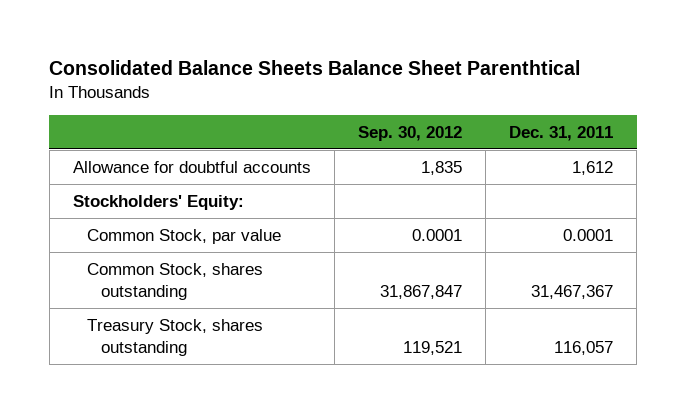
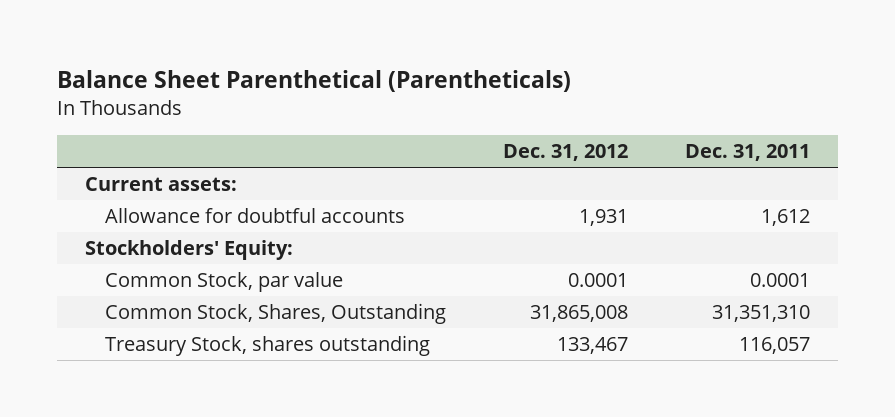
- Consolidated Balance Sheets Balance Sheet Parenthtical
+ Balance Sheet Parenthetical (Parentheticals)
- | Sep. 30, 2012 | Dec. 31, 2011
+ | Dec. 31, 2012 | Dec. 31, 2011
+ Current assets:
- Common Stock, shares outstanding | 31,867,847 | 31,467,367
+ Common Stock, Shares, Outstanding | 31,865,008 | 31,351,310

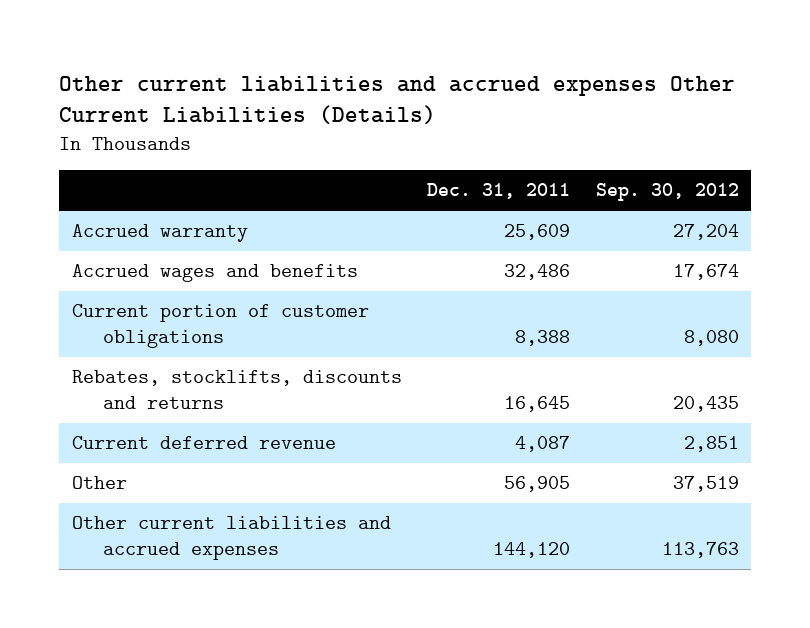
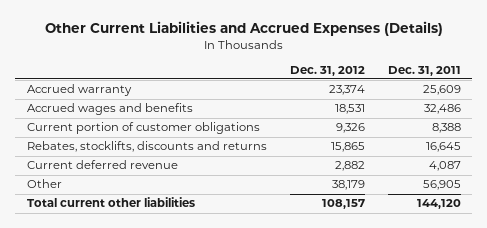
- Other current liabilities and accrued expenses Other Current Liabilities (Details)
+ Other Current Liabilities and Accrued Expenses (Details)
- | Dec. 31, 2011 | Sep. 30, 2012
+ | Dec. 31, 2012 | Dec. 31, 2011
- Other current liabilities and accrued expenses | 144,120 | 113,763
+ Total current other liabilities | 108,157 | 144,120

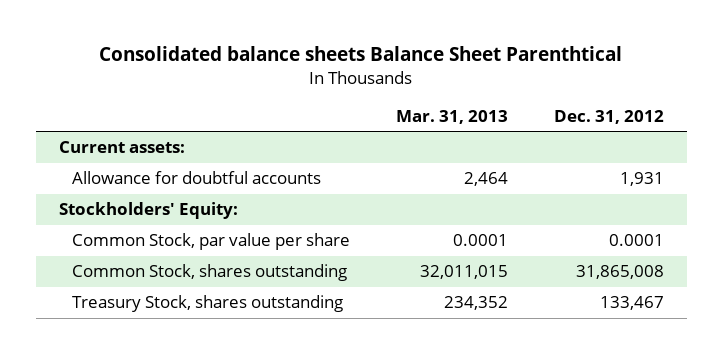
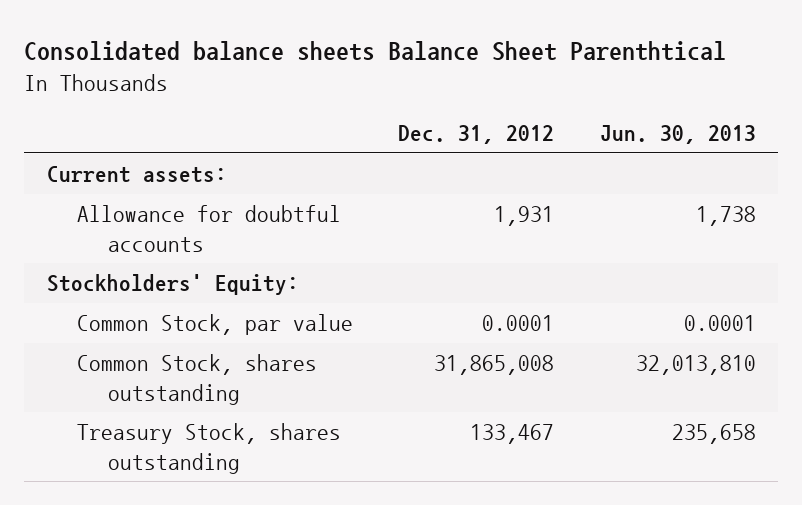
- | Mar. 31, 2013 | Dec. 31, 2012
+ | Dec. 31, 2012 | Jun. 30, 2013
- Common Stock, par value per share | 0.0001 | 0.0001
+ Common Stock, par value | 0.0001 | 0.0001

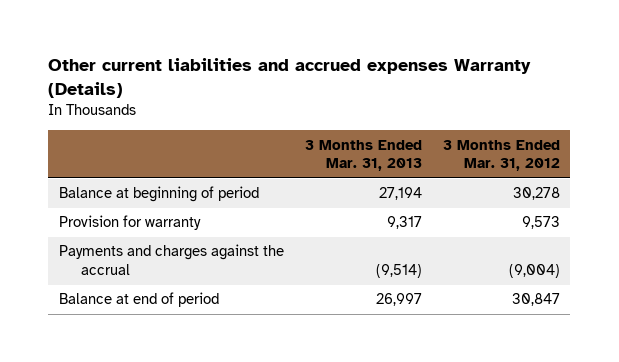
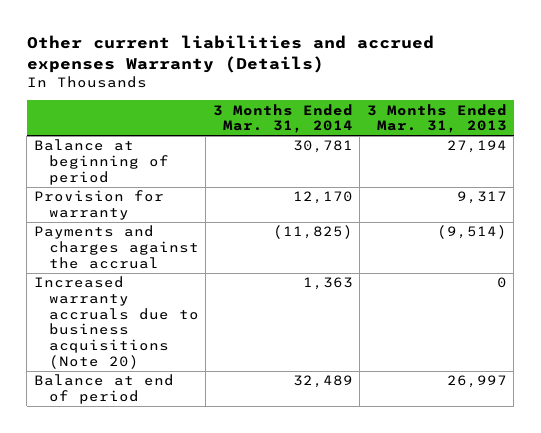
- | 3 Months Ended Mar. 31, 2013 | 3 Months Ended Mar. 31, 2012
+ | 3 Months Ended Mar. 31, 2014 | 3 Months Ended Mar. 31, 2013
+ Increased warranty accruals due to business acquisitions (Note 20) | 1,363 | 0

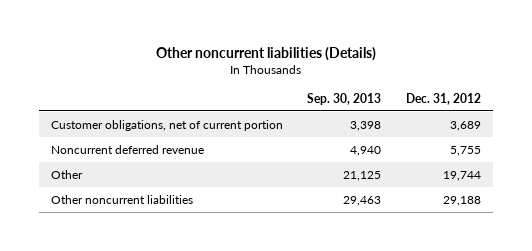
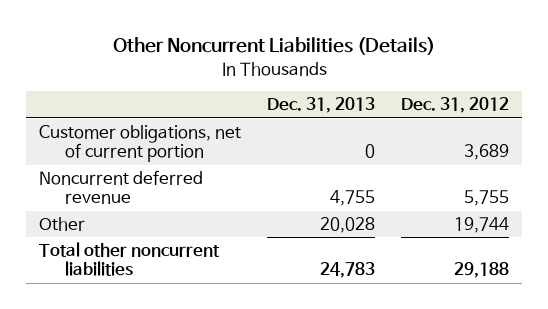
- Other noncurrent liabilities (Details)
+ Other Noncurrent Liabilities (Details)
- | Sep. 30, 2013 | Dec. 31, 2012
+ | Dec. 31, 2013 | Dec. 31, 2012
- Other noncurrent liabilities | 29,463 | 29,188
+ Total other noncurrent liabilities | 24,783 | 29,188

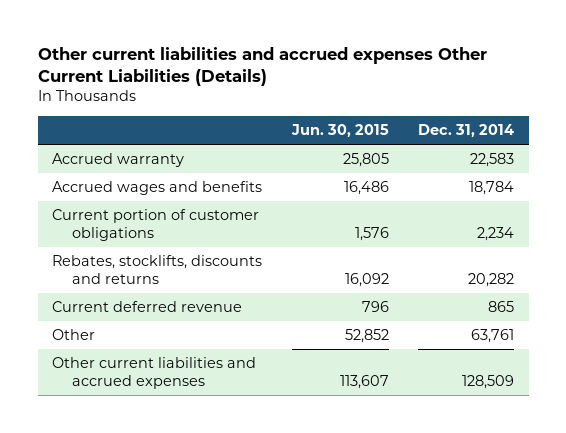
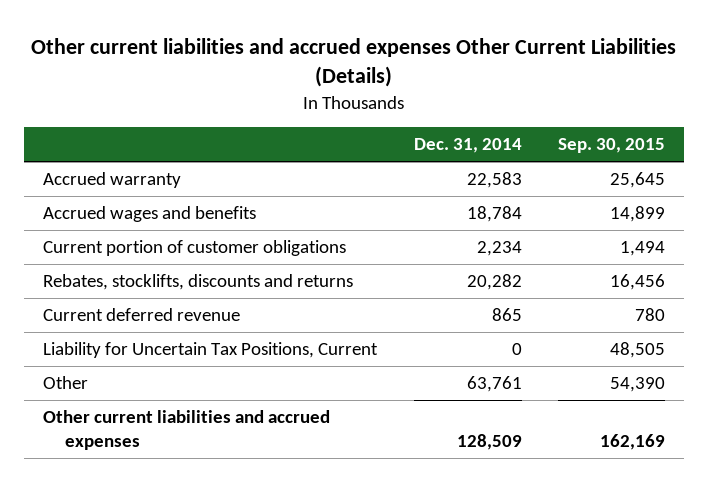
- | Jun. 30, 2015 | Dec. 31, 2014
+ | Dec. 31, 2014 | Sep. 30, 2015
+ Liability for Uncertain Tax Positions, Current | 0 | 48,505

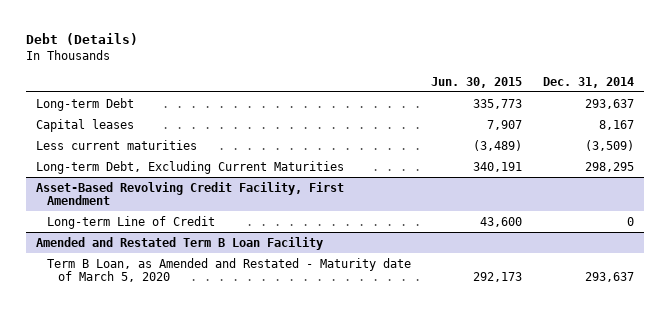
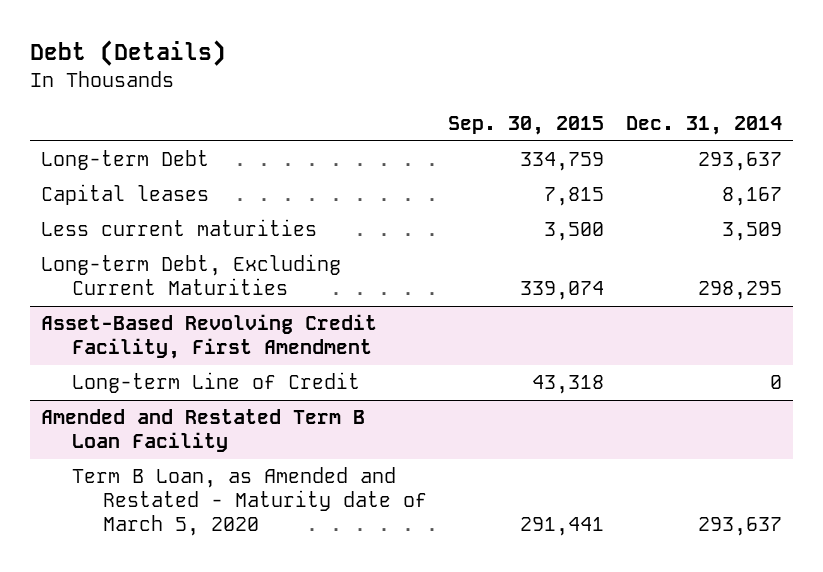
- | Jun. 30, 2015 | Dec. 31, 2014
+ | Sep. 30, 2015 | Dec. 31, 2014
- Less current maturities | (3,489) | (3,509)
+ Less current maturities | 3,500 | 3,509

